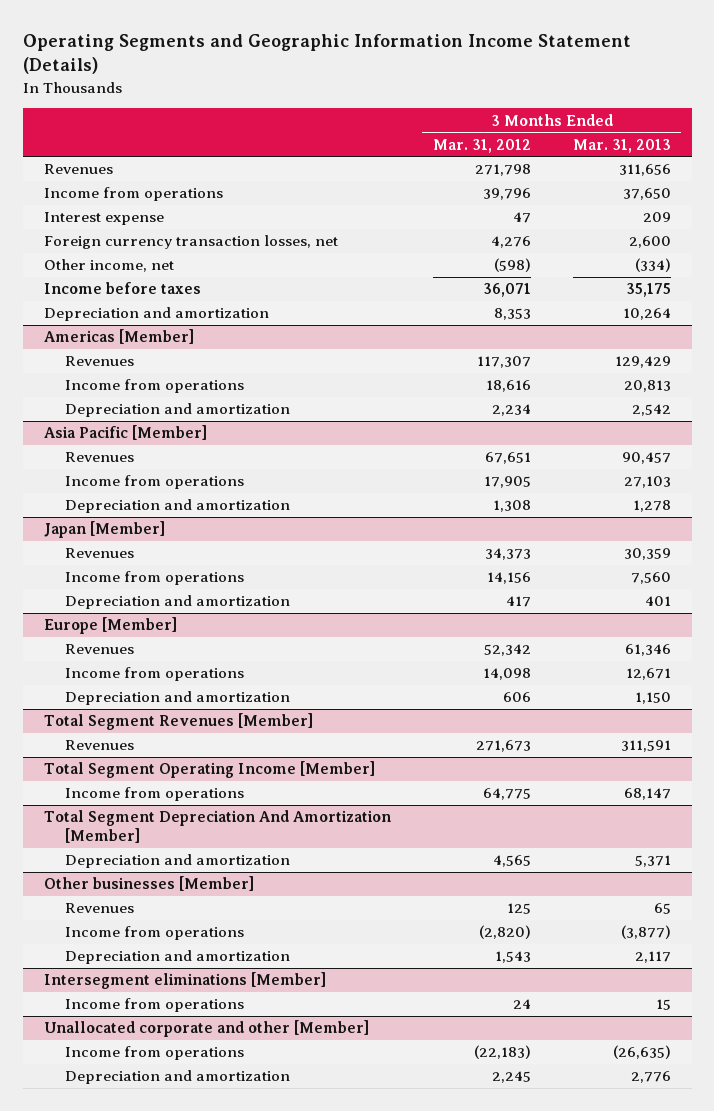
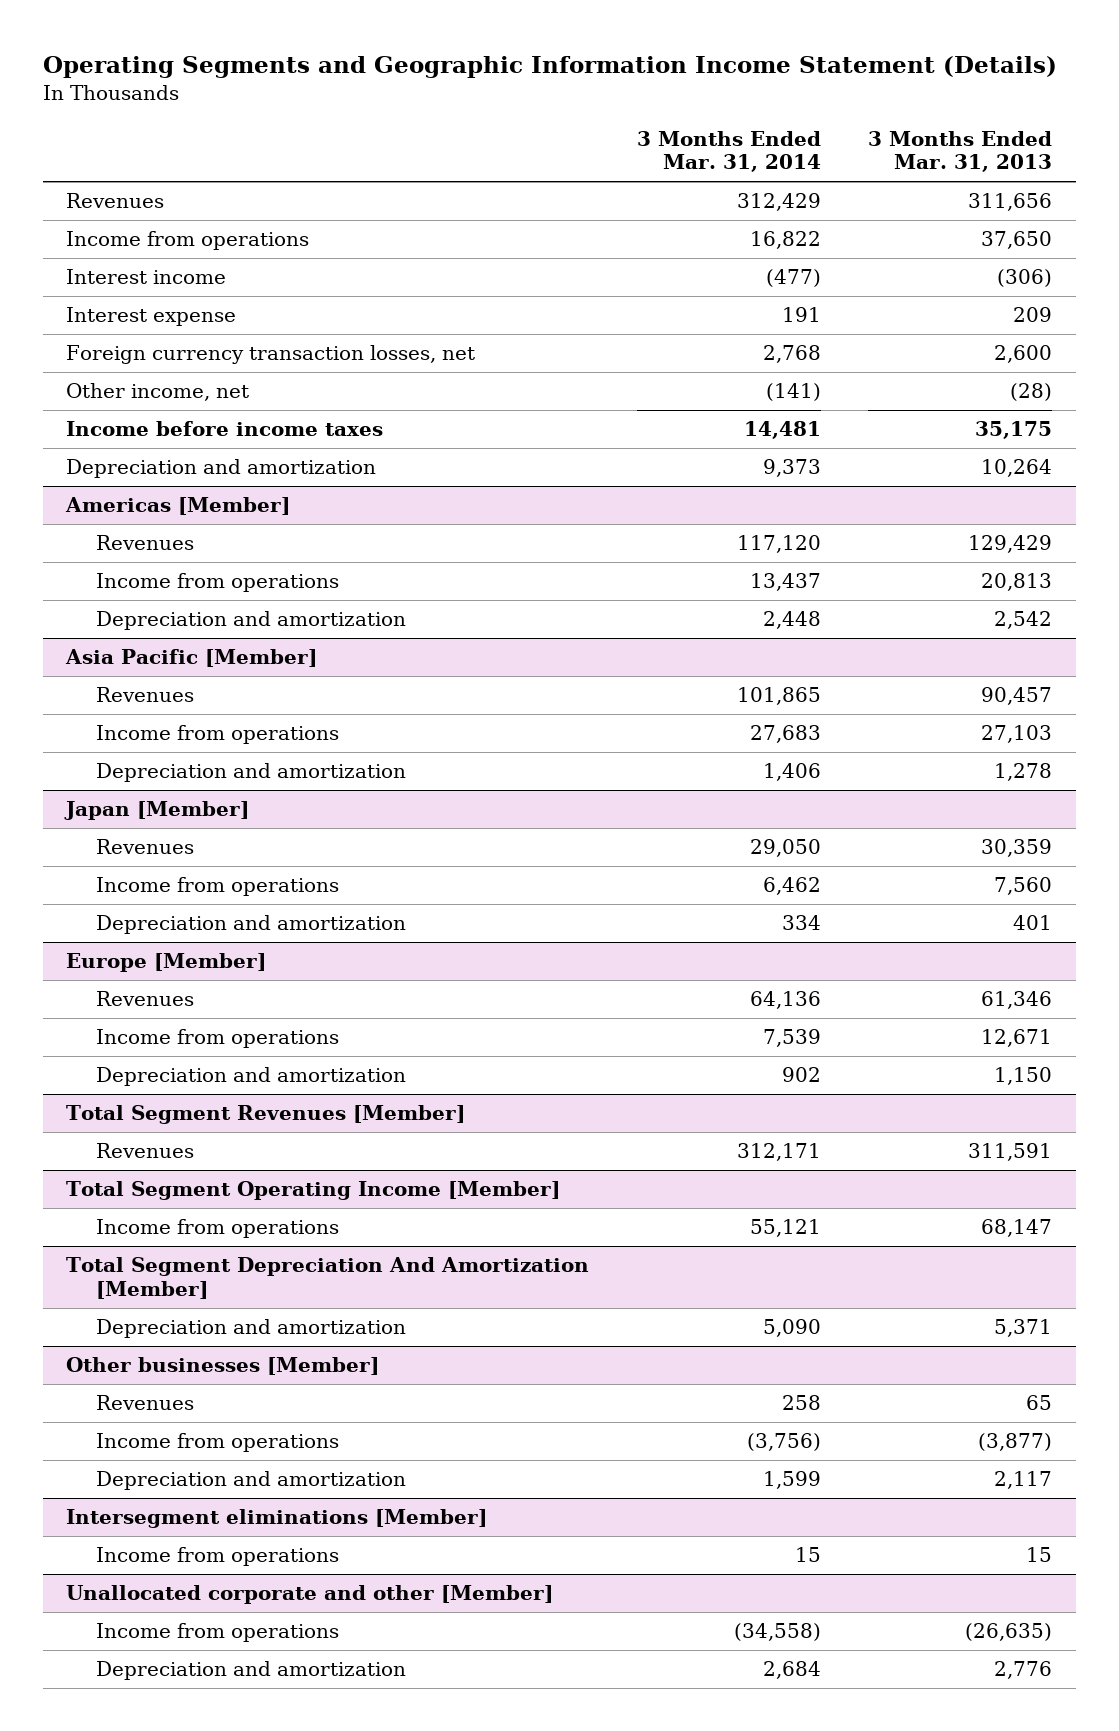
- | 3 Months Ended Mar. 31, 2012 | 3 Months Ended Mar. 31, 2013
+ | 3 Months Ended Mar. 31, 2014 | 3 Months Ended Mar. 31, 2013
+ Interest income | (477) | (306)
- Other income, net | (598) | (334)
- Income before taxes | 36,071 | 35,175
+ Other income, net | (141) | (28)
+ Income before income taxes | 14,481 | 35,175

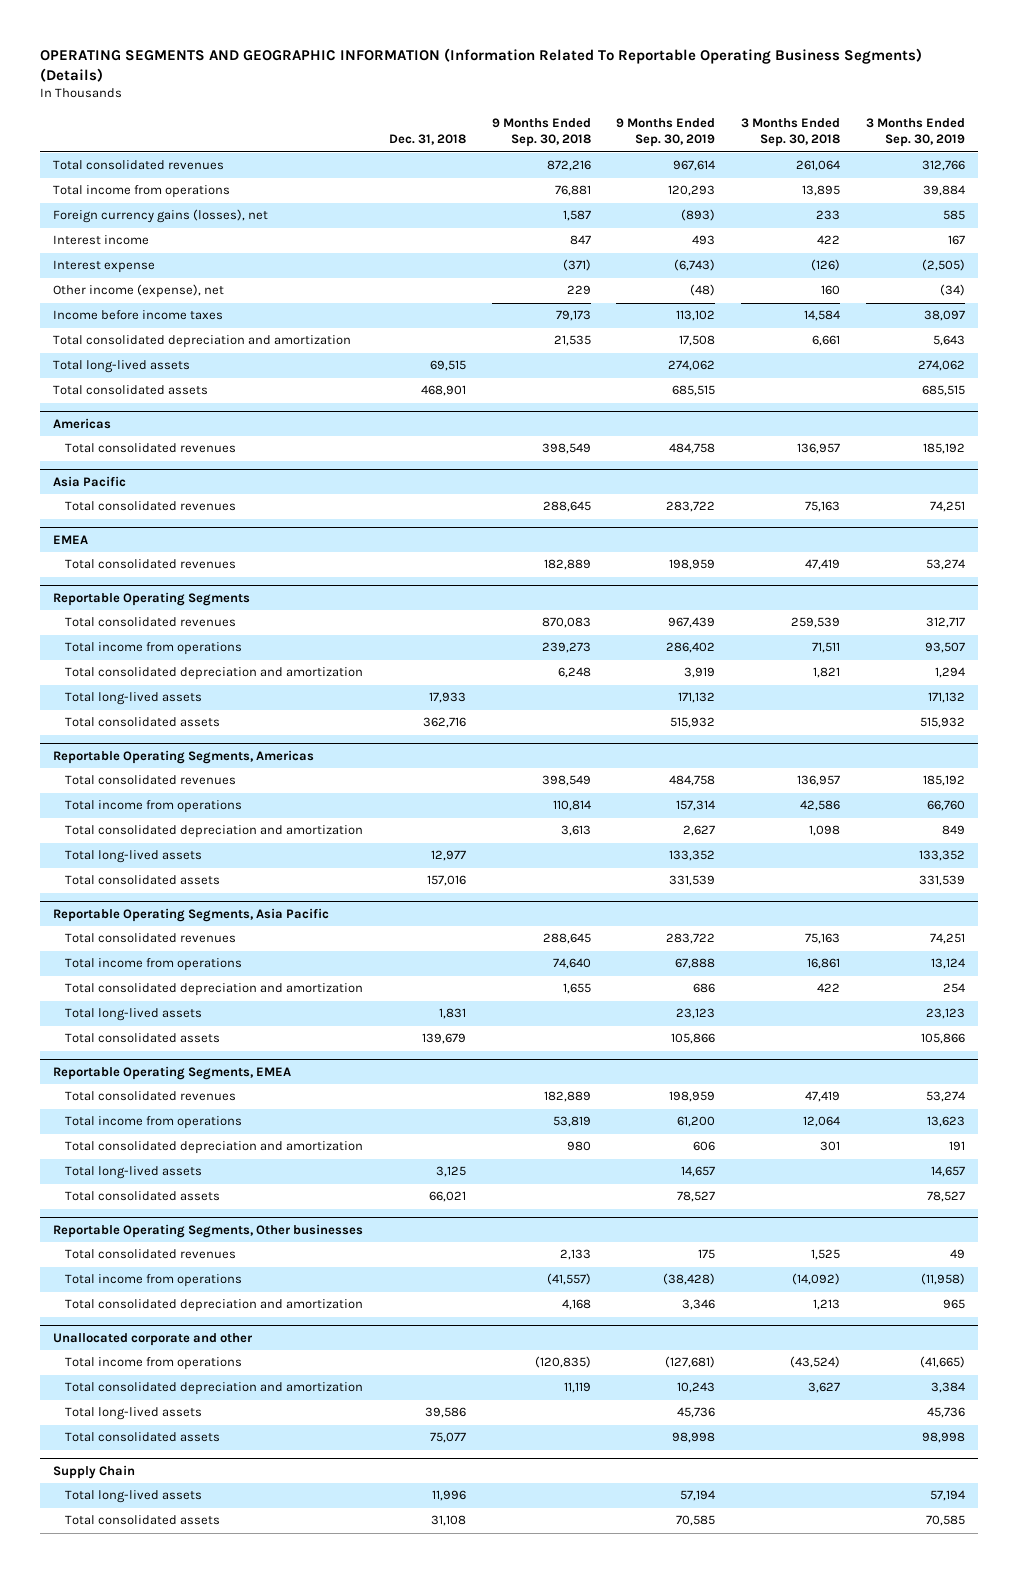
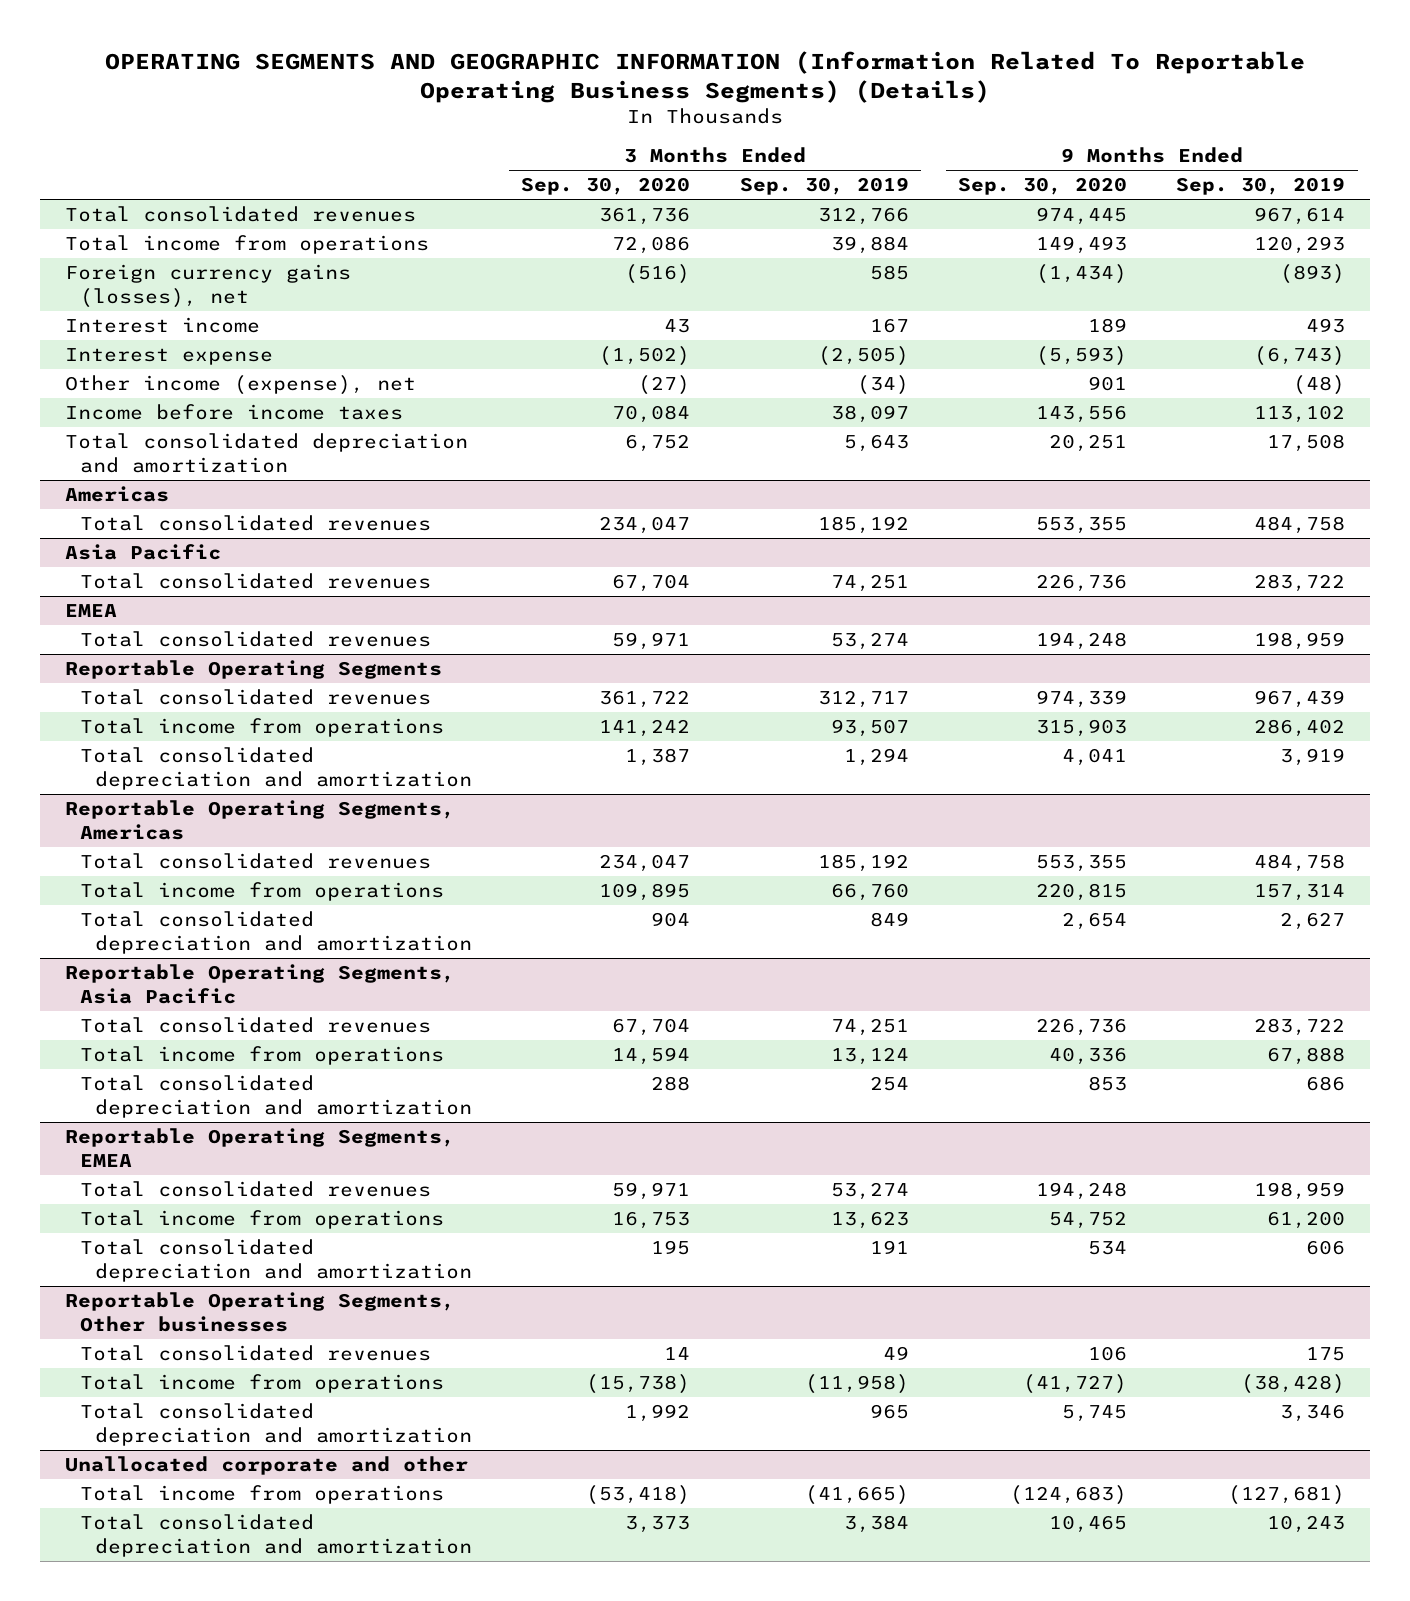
- | Dec. 31, 2018 | 9 Months Ended Sep. 30, 2018 | 9 Months Ended Sep. 30, 2019 | 3 Months Ended Sep. 30, 2018 | 3 Months Ended Sep. 30, 2019
+ | 3 Months Ended Sep. 30, 2020 | 3 Months Ended Sep. 30, 2019 | 9 Months Ended Sep. 30, 2020 | 9 Months Ended Sep. 30, 2019
- Total long-lived assets | 69,515 | | 274,062 | | 274,062
- Total consolidated assets | 468,901 | | 685,515 | | 685,515
@ Reportable Operating Segments
- Total long-lived assets | 17,933 | | 171,132 | | 171,132
- Total consolidated assets | 362,716 | | 515,932 | | 515,932
@ Reportable Operating Segments, Americas
- Total long-lived assets | 12,977 | | 133,352 | | 133,352
- Total consolidated assets | 157,016 | | 331,539 | | 331,539
@ Reportable Operating Segments, Asia Pacific
- Total long-lived assets | 1,831 | | 23,123 | | 23,123
- Total consolidated assets | 139,679 | | 105,866 | | 105,866
@ Reportable Operating Segments, EMEA
- Total long-lived assets | 3,125 | | 14,657 | | 14,657
- Total consolidated assets | 66,021 | | 78,527 | | 78,527
@ Unallocated corporate and other
- Total long-lived assets | 39,586 | | 45,736 | | 45,736
- Total consolidated assets | 75,077 | | 98,998 | | 98,998
- Supply Chain
- Total long-lived assets | 11,996 | | 57,194 | | 57,194
- Total consolidated assets | 31,108 | | 70,585 | | 70,585

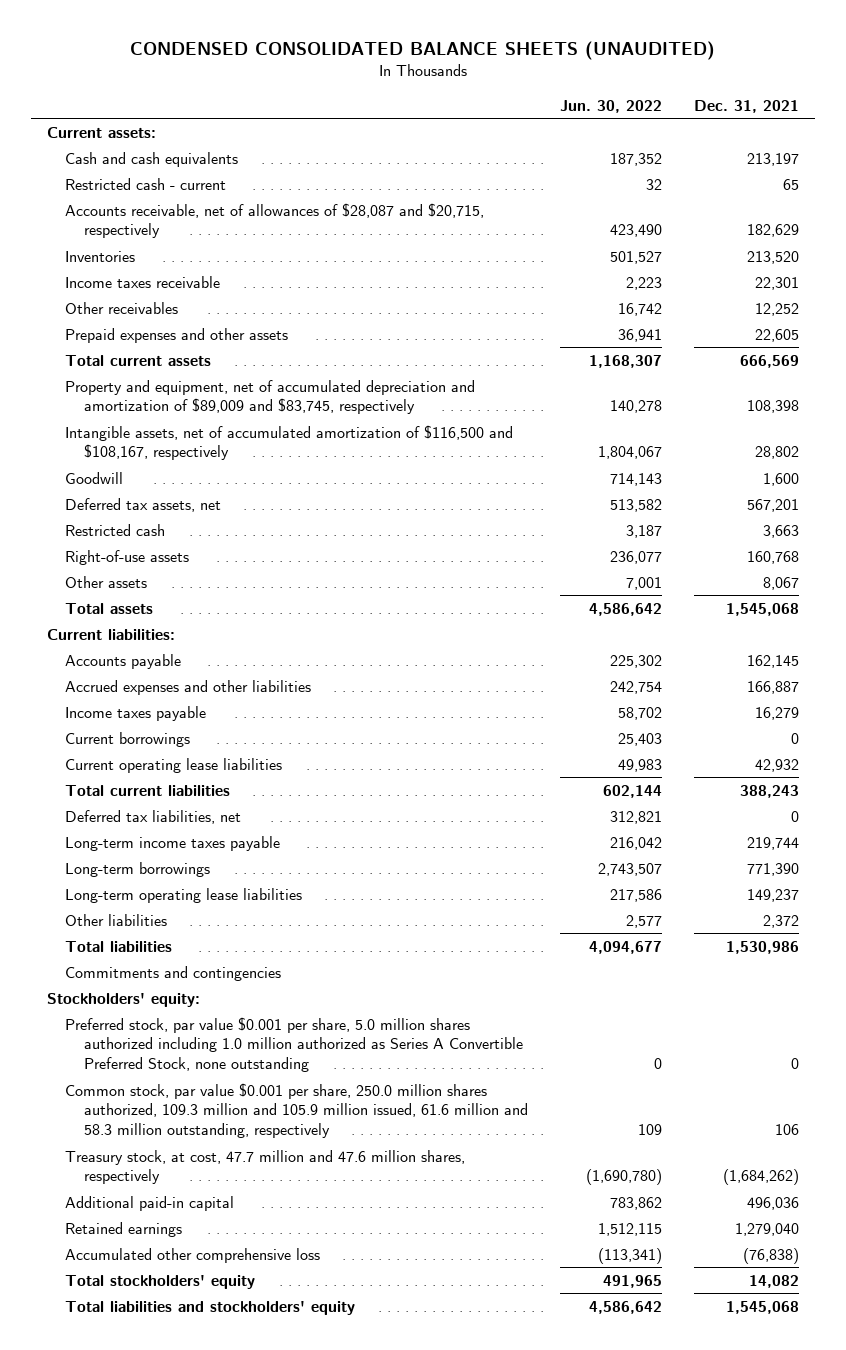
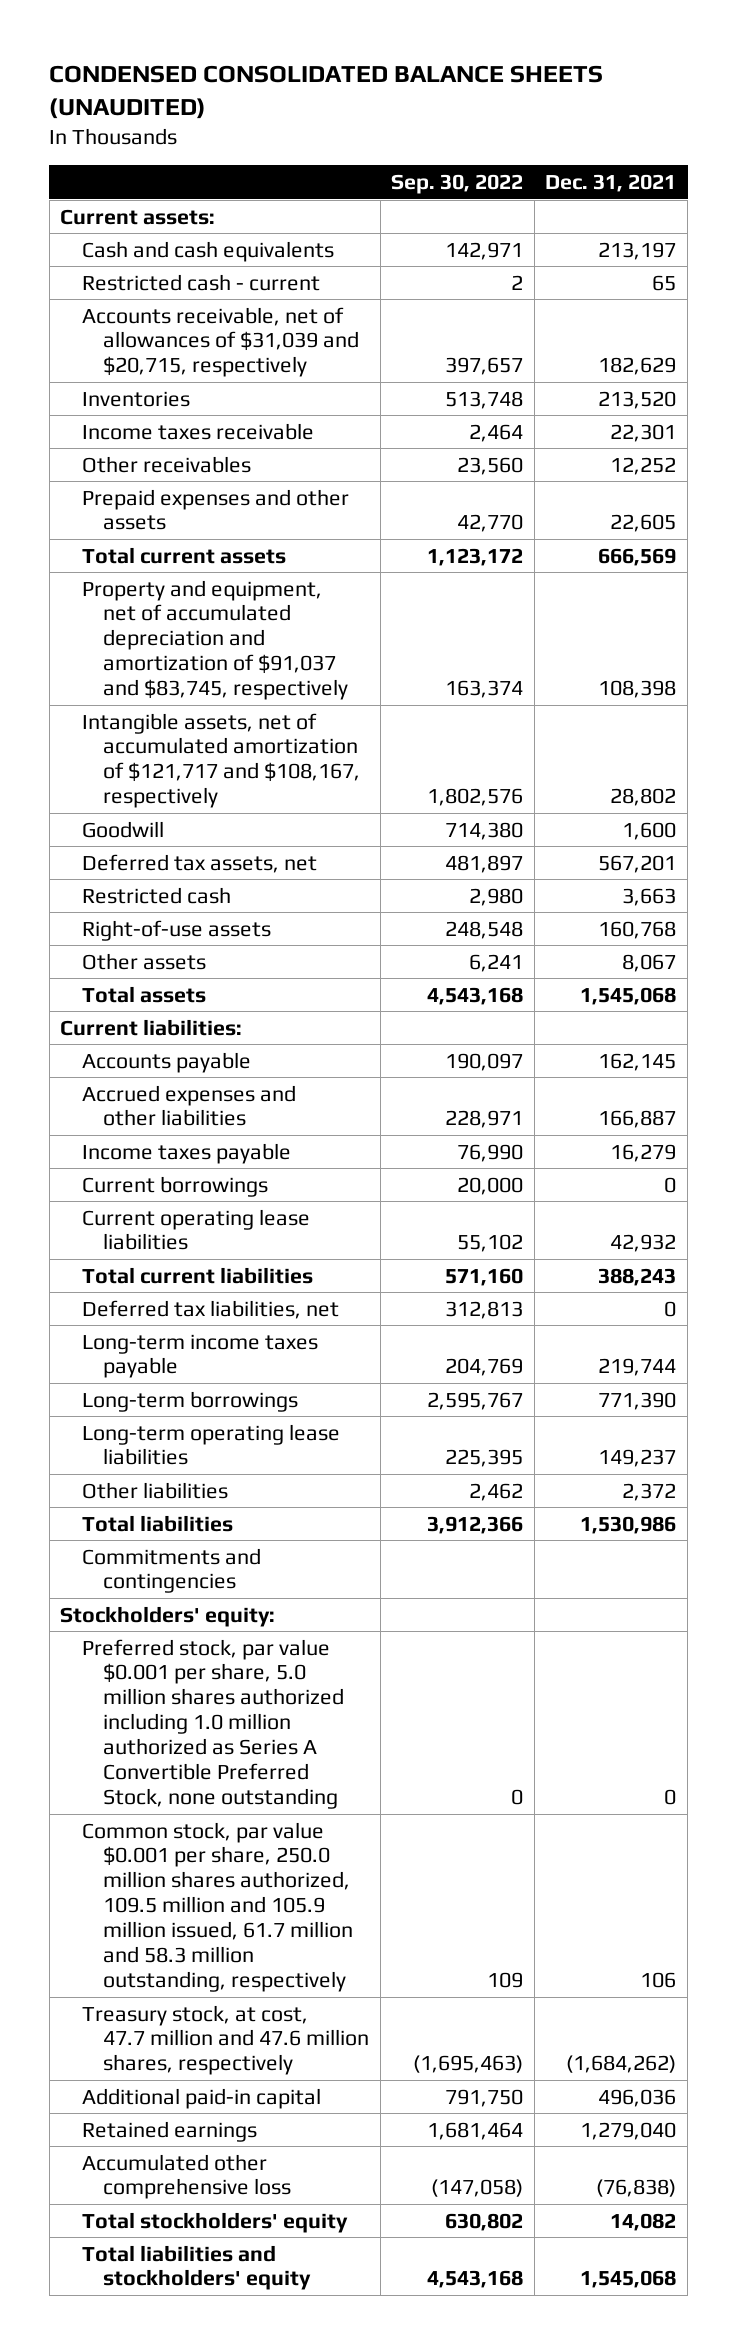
- | Jun. 30, 2022 | Dec. 31, 2021
+ | Sep. 30, 2022 | Dec. 31, 2021
- Accounts receivable, net of allowances of $28,087 and $20,715, respectively | 423,490 | 182,629
+ Accounts receivable, net of allowances of $31,039 and $20,715, respectively | 397,657 | 182,629
- Property and equipment, net of accumulated depreciation and amortization of $89,009 and $83,745, respectively | 140,278 | 108,398
- Intangible assets, net of accumulated amortization of $116,500 and $108,167, respectively | 1,804,067 | 28,802
+ Property and equipment, net of accumulated depreciation and amortization of $91,037 and $83,745, respectively | 163,374 | 108,398
+ Intangible assets, net of accumulated amortization of $121,717 and $108,167, respectively | 1,802,576 | 28,802
- Common stock, par value $0.001 per share, 250.0 million shares authorized, 109.3 million and 105.9 million issued, 61.6 million and 58.3 million outstanding, respectively | 109 | 106
+ Common stock, par value $0.001 per share, 250.0 million shares authorized, 109.5 million and 105.9 million issued, 61.7 million and 58.3 million outstanding, respectively | 109 | 106

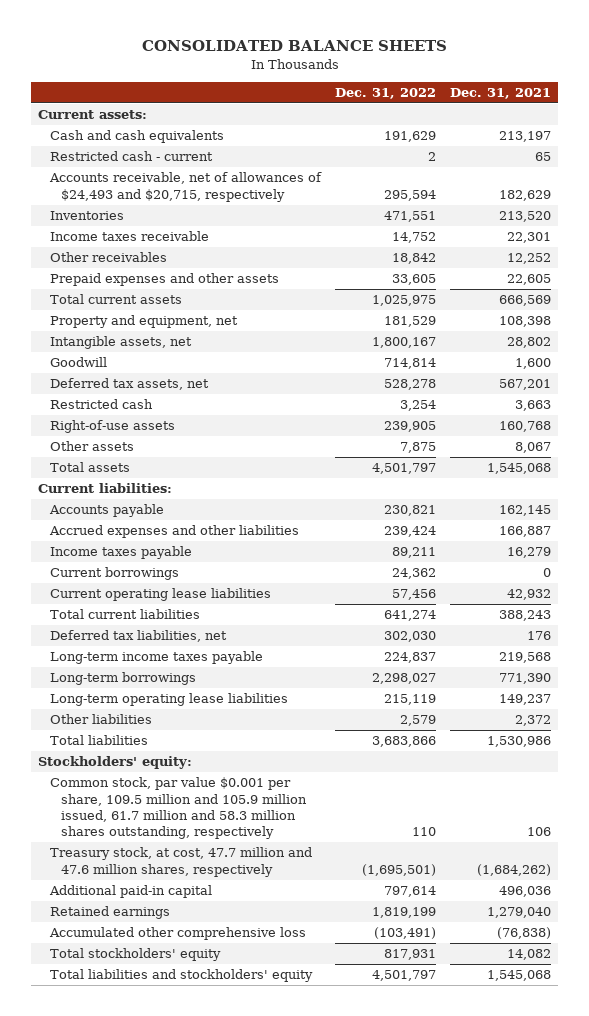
- CONDENSED CONSOLIDATED BALANCE SHEETS (UNAUDITED)
+ CONSOLIDATED BALANCE SHEETS
- | Sep. 30, 2022 | Dec. 31, 2021
+ | Dec. 31, 2022 | Dec. 31, 2021
- Accounts receivable, net of allowances of $31,039 and $20,715, respectively | 397,657 | 182,629
+ Accounts receivable, net of allowances of $24,493 and $20,715, respectively | 295,594 | 182,629
- Property and equipment, net of accumulated depreciation and amortization of $91,037 and $83,745, respectively | 163,374 | 108,398
- Intangible assets, net of accumulated amortization of $121,717 and $108,167, respectively | 1,802,576 | 28,802
+ Property and equipment, net | 181,529 | 108,398
+ Intangible assets, net | 1,800,167 | 28,802
- Deferred tax liabilities, net | 312,813 | 0
- Long-term income taxes payable | 204,769 | 219,744
+ Deferred tax liabilities, net | 302,030 | 176
+ Long-term income taxes payable | 224,837 | 219,568
- Commitments and contingencies
- Preferred stock, par value $0.001 per share, 5.0 million shares authorized including 1.0 million authorized as Series A Convertible Preferred Stock, none outstanding | 0 | 0
- Common stock, par value $0.001 per share, 250.0 million shares authorized, 109.5 million and 105.9 million issued, 61.7 million and 58.3 million outstanding, respectively | 109 | 106
+ Common stock, par value $0.001 per share, 109.5 million and 105.9 million issued, 61.7 million and 58.3 million shares outstanding, respectively | 110 | 106

